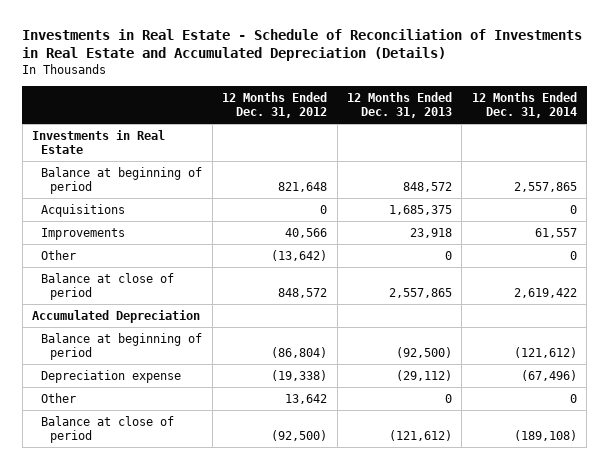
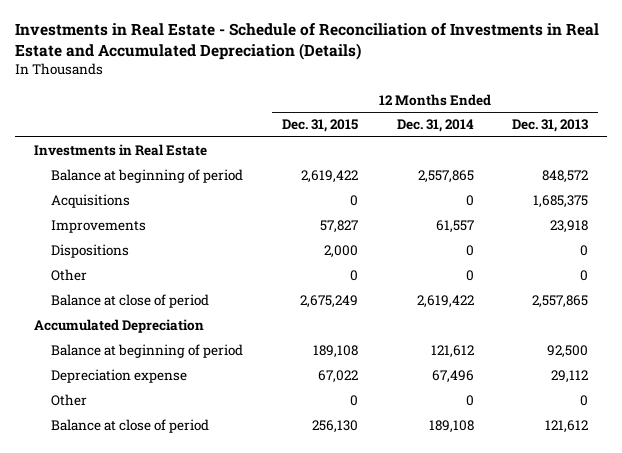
- | 12 Months Ended Dec. 31, 2012 | 12 Months Ended Dec. 31, 2013 | 12 Months Ended Dec. 31, 2014
+ | 12 Months Ended Dec. 31, 2015 | 12 Months Ended Dec. 31, 2014 | 12 Months Ended Dec. 31, 2013
+ Dispositions | 2,000 | 0 | 0
- Balance at beginning of period | (86,804) | (92,500) | (121,612)
- Depreciation expense | (19,338) | (29,112) | (67,496)
+ Balance at beginning of period | 189,108 | 121,612 | 92,500
+ Depreciation expense | 67,022 | 67,496 | 29,112
- Balance at close of period | (92,500) | (121,612) | (189,108)
+ Balance at close of period | 256,130 | 189,108 | 121,612

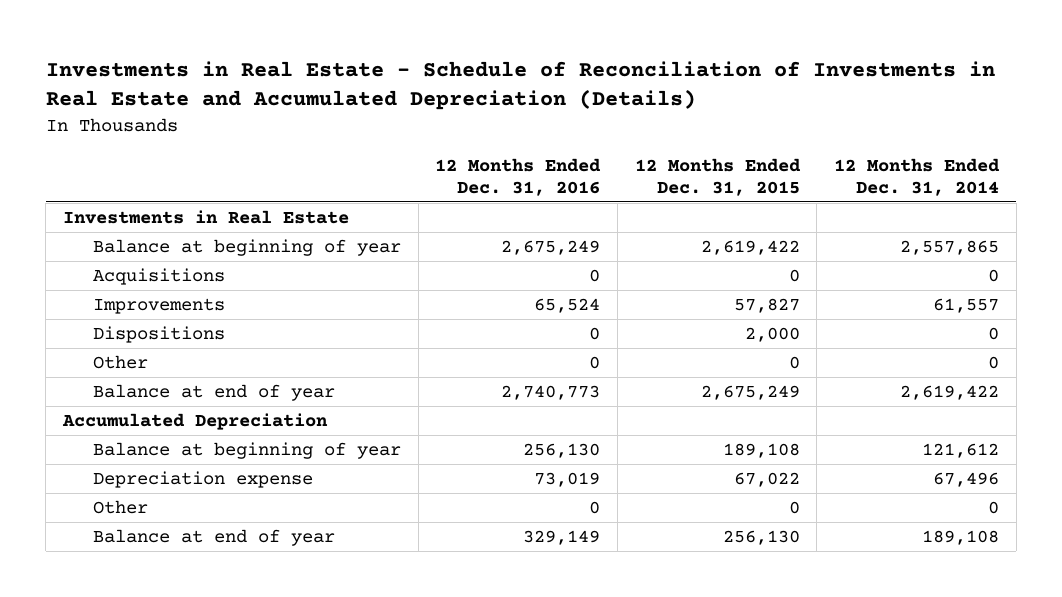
- | 12 Months Ended Dec. 31, 2015 | 12 Months Ended Dec. 31, 2014 | 12 Months Ended Dec. 31, 2013
+ | 12 Months Ended Dec. 31, 2016 | 12 Months Ended Dec. 31, 2015 | 12 Months Ended Dec. 31, 2014
- Balance at beginning of period | 2,619,422 | 2,557,865 | 848,572
+ Balance at beginning of year | 2,675,249 | 2,619,422 | 2,557,865
- Balance at close of period | 2,675,249 | 2,619,422 | 2,557,865
+ Balance at end of year | 2,740,773 | 2,675,249 | 2,619,422
- Balance at beginning of period | 189,108 | 121,612 | 92,500
+ Balance at beginning of year | 256,130 | 189,108 | 121,612
- Balance at close of period | 256,130 | 189,108 | 121,612
+ Balance at end of year | 329,149 | 256,130 | 189,108

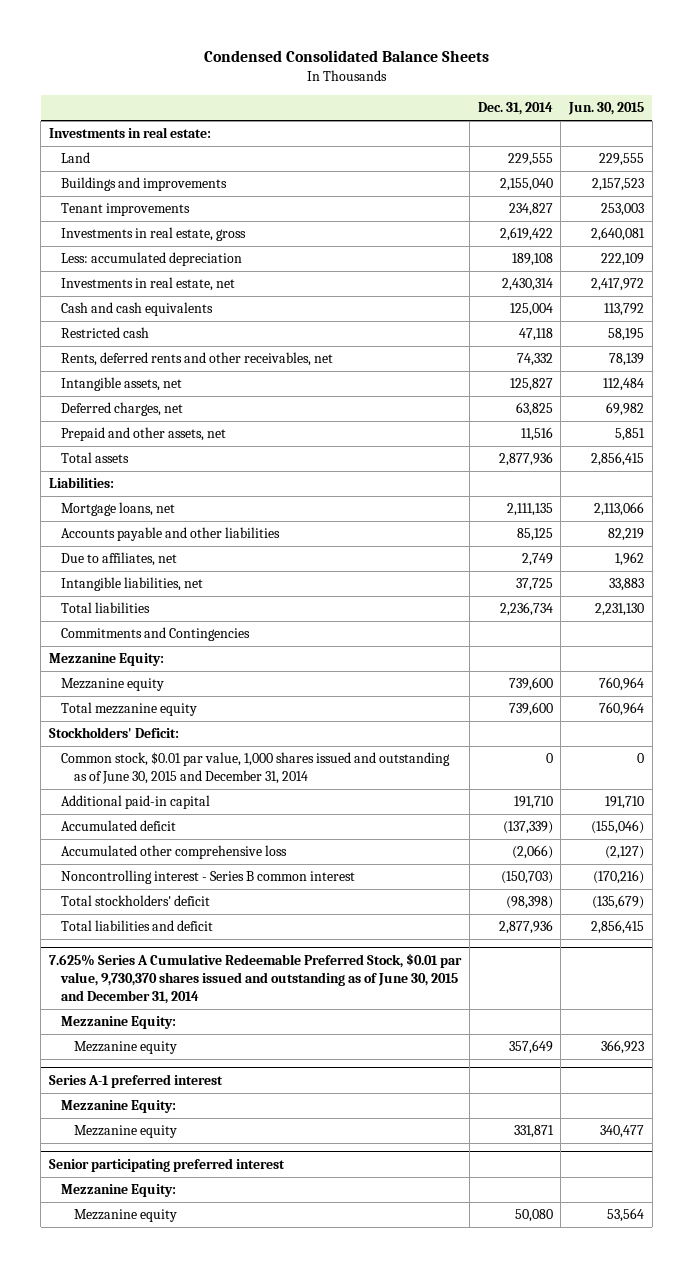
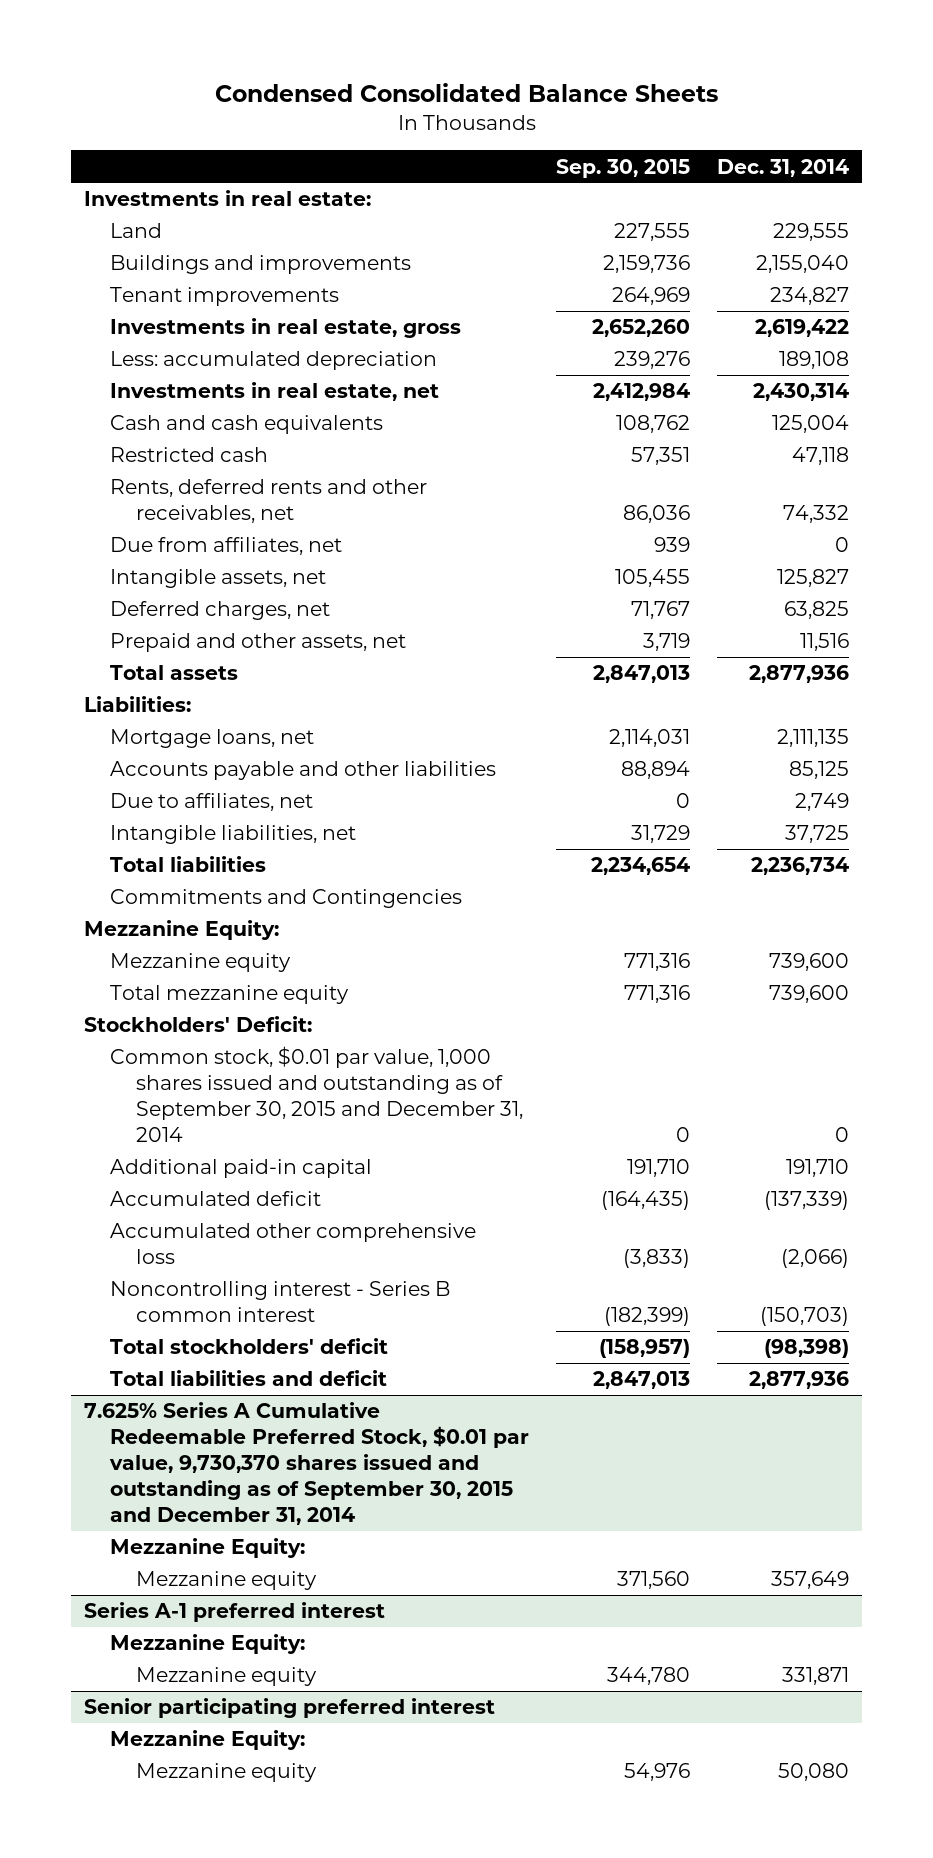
- | Dec. 31, 2014 | Jun. 30, 2015
+ | Sep. 30, 2015 | Dec. 31, 2014
+ Due from affiliates, net | 939 | 0
- Common stock, $0.01 par value, 1,000 shares issued and outstanding as of June 30, 2015 and December 31, 2014 | 0 | 0
+ Common stock, $0.01 par value, 1,000 shares issued and outstanding as of September 30, 2015 and December 31, 2014 | 0 | 0
- 7.625% Series A Cumulative Redeemable Preferred Stock, $0.01 par value, 9,730,370 shares issued and outstanding as of June 30, 2015 and December 31, 2014
+ 7.625% Series A Cumulative Redeemable Preferred Stock, $0.01 par value, 9,730,370 shares issued and outstanding as of September 30, 2015 and December 31, 2014

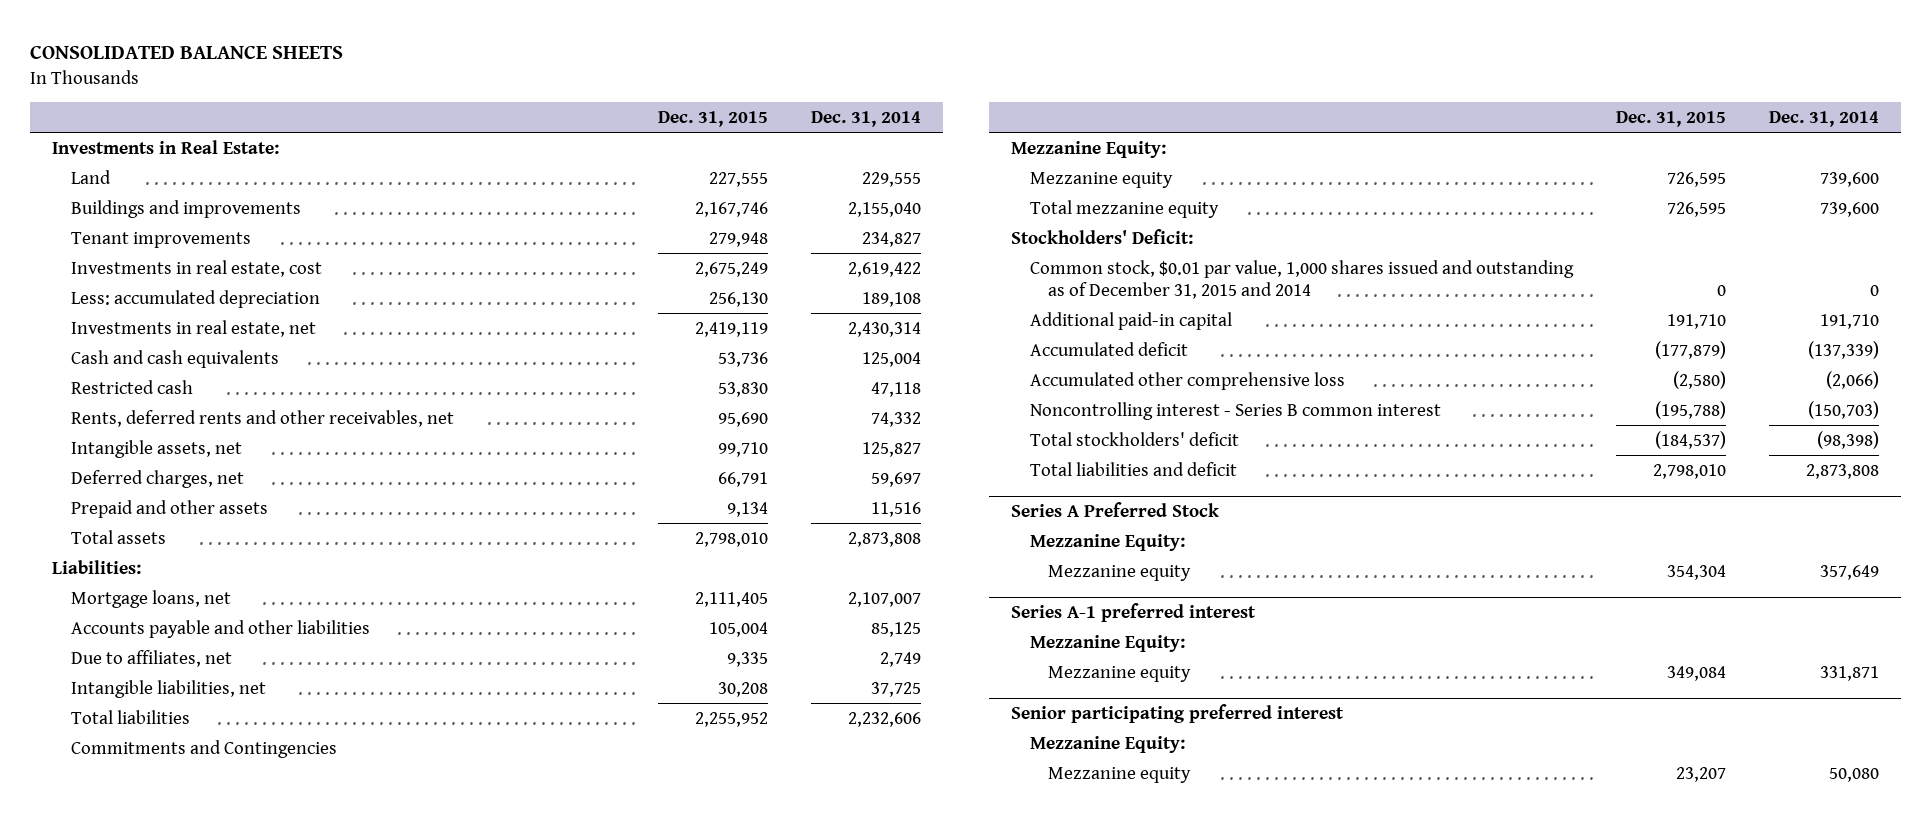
- Condensed Consolidated Balance Sheets
+ CONSOLIDATED BALANCE SHEETS
- | Sep. 30, 2015 | Dec. 31, 2014
+ | Dec. 31, 2015 | Dec. 31, 2014
- Investments in real estate:
+ Investments in Real Estate:
- Investments in real estate, gross | 2,652,260 | 2,619,422
+ Investments in real estate, cost | 2,675,249 | 2,619,422
- Due from affiliates, net | 939 | 0
- Deferred charges, net | 71,767 | 63,825
- Prepaid and other assets, net | 3,719 | 11,516
- Total assets | 2,847,013 | 2,877,936
+ Deferred charges, net | 66,791 | 59,697
+ Prepaid and other assets | 9,134 | 11,516
+ Total assets | 2,798,010 | 2,873,808
- Mortgage loans, net | 2,114,031 | 2,111,135
+ Mortgage loans, net | 2,111,405 | 2,107,007
- Total liabilities | 2,234,654 | 2,236,734
+ Total liabilities | 2,255,952 | 2,232,606
- Common stock, $0.01 par value, 1,000 shares issued and outstanding as of September 30, 2015 and December 31, 2014 | 0 | 0
+ Common stock, $0.01 par value, 1,000 shares issued and outstanding as of December 31, 2015 and 2014 | 0 | 0
- Total liabilities and deficit | 2,847,013 | 2,877,936
- 7.625% Series A Cumulative Redeemable Preferred Stock, $0.01 par value, 9,730,370 shares issued and outstanding as of September 30, 2015 and December 31, 2014
+ Total liabilities and deficit | 2,798,010 | 2,873,808
+ Series A Preferred Stock

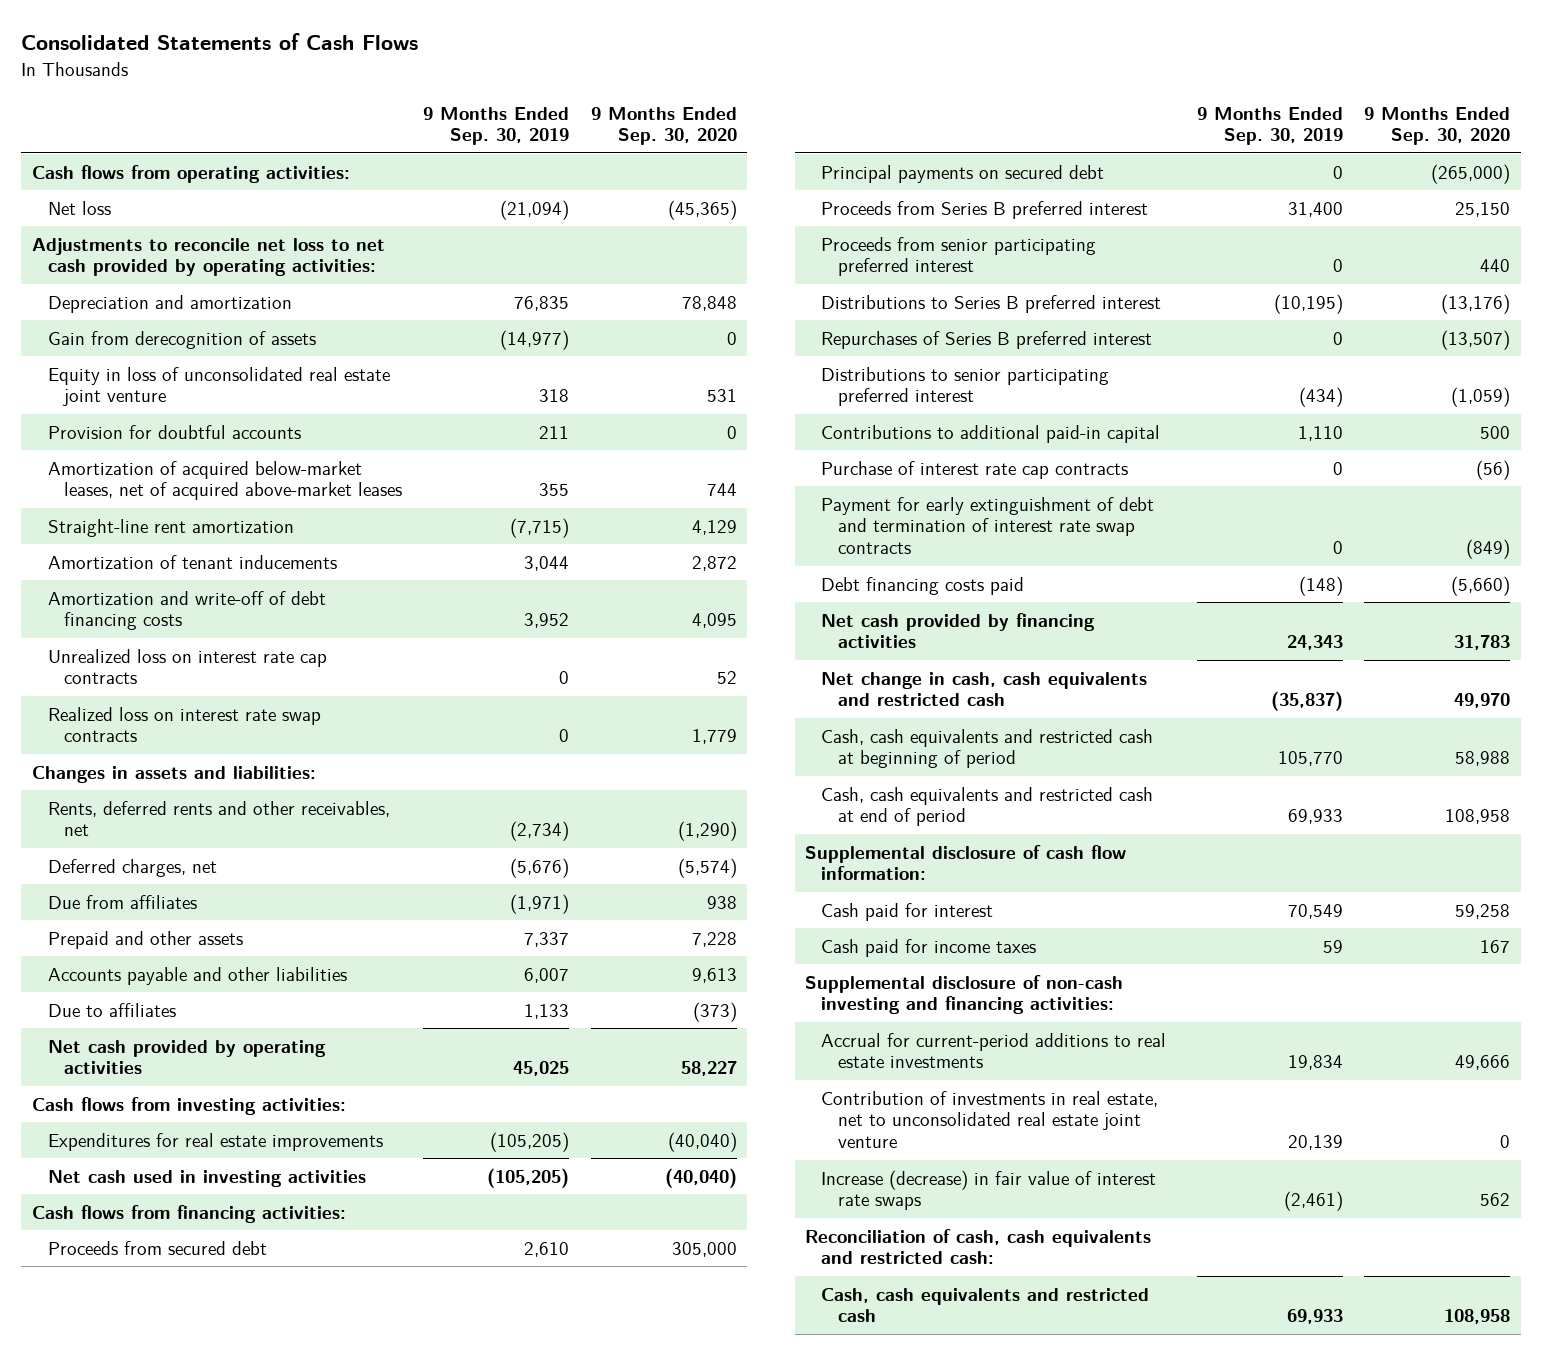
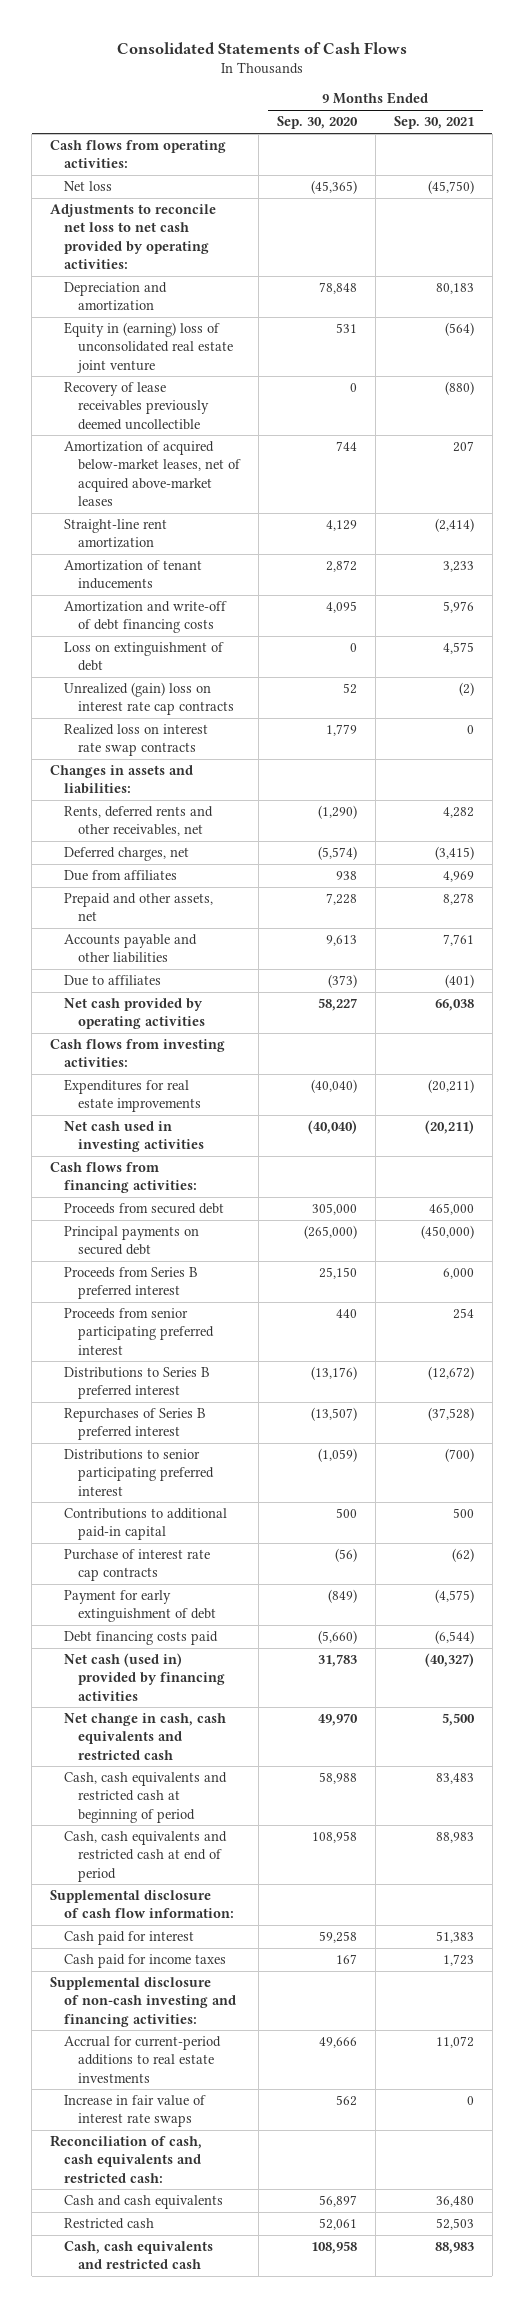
- | 9 Months Ended Sep. 30, 2019 | 9 Months Ended Sep. 30, 2020
+ | 9 Months Ended Sep. 30, 2020 | 9 Months Ended Sep. 30, 2021
- Gain from derecognition of assets | (14,977) | 0
- Equity in loss of unconsolidated real estate joint venture | 318 | 531
- Provision for doubtful accounts | 211 | 0
+ Equity in (earning) loss of unconsolidated real estate joint venture | 531 | (564)
+ Recovery of lease receivables previously deemed uncollectible | 0 | (880)
- Unrealized loss on interest rate cap contracts | 0 | 52
+ Loss on extinguishment of debt | 0 | 4,575
+ Unrealized (gain) loss on interest rate cap contracts | 52 | (2)
- Prepaid and other assets | 7,337 | 7,228
+ Prepaid and other assets, net | 7,228 | 8,278
- Payment for early extinguishment of debt and termination of interest rate swap contracts | 0 | (849)
+ Payment for early extinguishment of debt | (849) | (4,575)
- Net cash provided by financing activities | 24,343 | 31,783
+ Net cash (used in) provided by financing activities | 31,783 | (40,327)
- Contribution of investments in real estate, net to unconsolidated real estate joint venture | 20,139 | 0
- Increase (decrease) in fair value of interest rate swaps | (2,461) | 562
+ Increase in fair value of interest rate swaps | 562 | 0
+ Cash and cash equivalents | 56,897 | 36,480
+ Restricted cash | 52,061 | 52,503

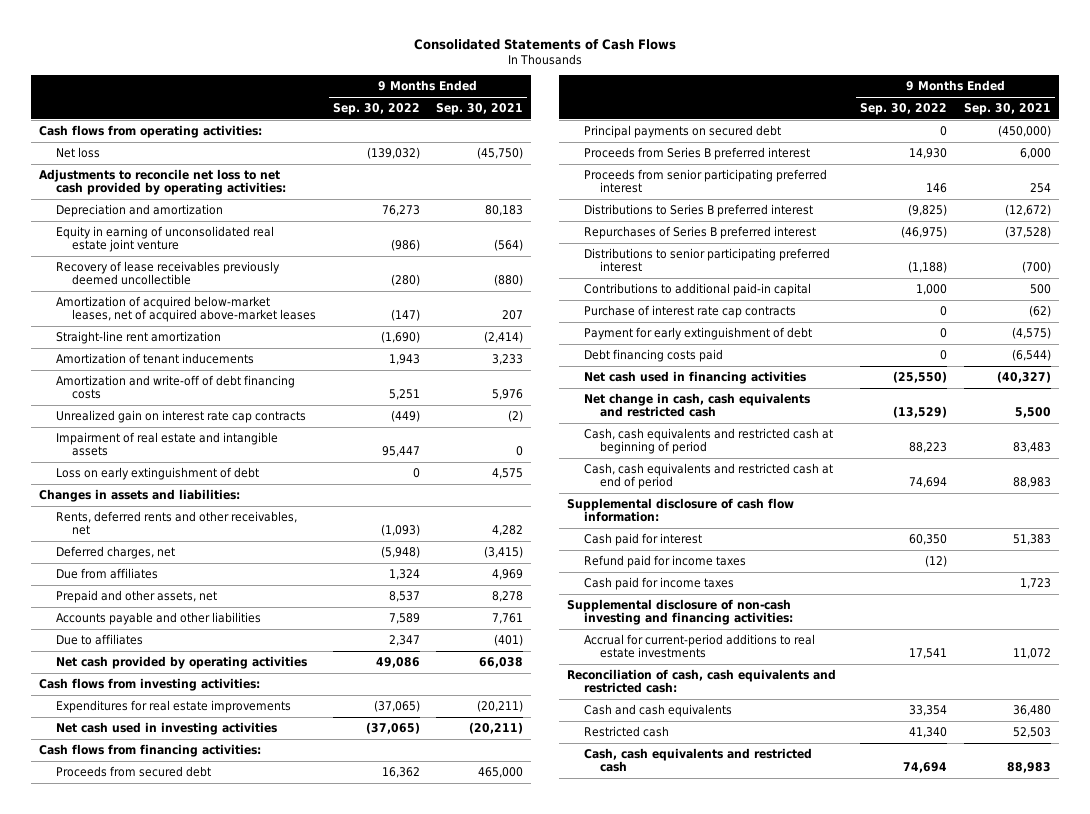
- | 9 Months Ended Sep. 30, 2020 | 9 Months Ended Sep. 30, 2021
+ | 9 Months Ended Sep. 30, 2022 | 9 Months Ended Sep. 30, 2021
- Equity in (earning) loss of unconsolidated real estate joint venture | 531 | (564)
+ Equity in earning of unconsolidated real estate joint venture | (986) | (564)
- Loss on extinguishment of debt | 0 | 4,575
- Unrealized (gain) loss on interest rate cap contracts | 52 | (2)
- Realized loss on interest rate swap contracts | 1,779 | 0
+ Unrealized gain on interest rate cap contracts | (449) | (2)
+ Impairment of real estate and intangible assets | 95,447 | 0
+ Loss on early extinguishment of debt | 0 | 4,575
- Net cash (used in) provided by financing activities | 31,783 | (40,327)
+ Net cash used in financing activities | (25,550) | (40,327)
+ Refund paid for income taxes | (12) |
- Increase in fair value of interest rate swaps | 562 | 0

